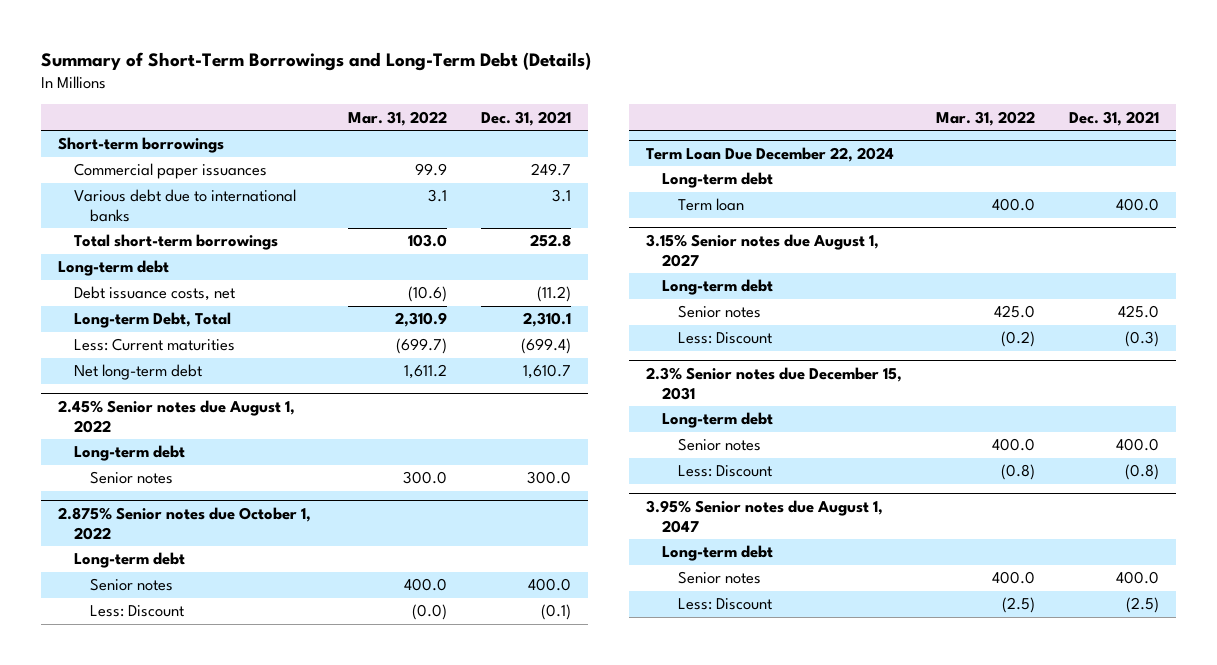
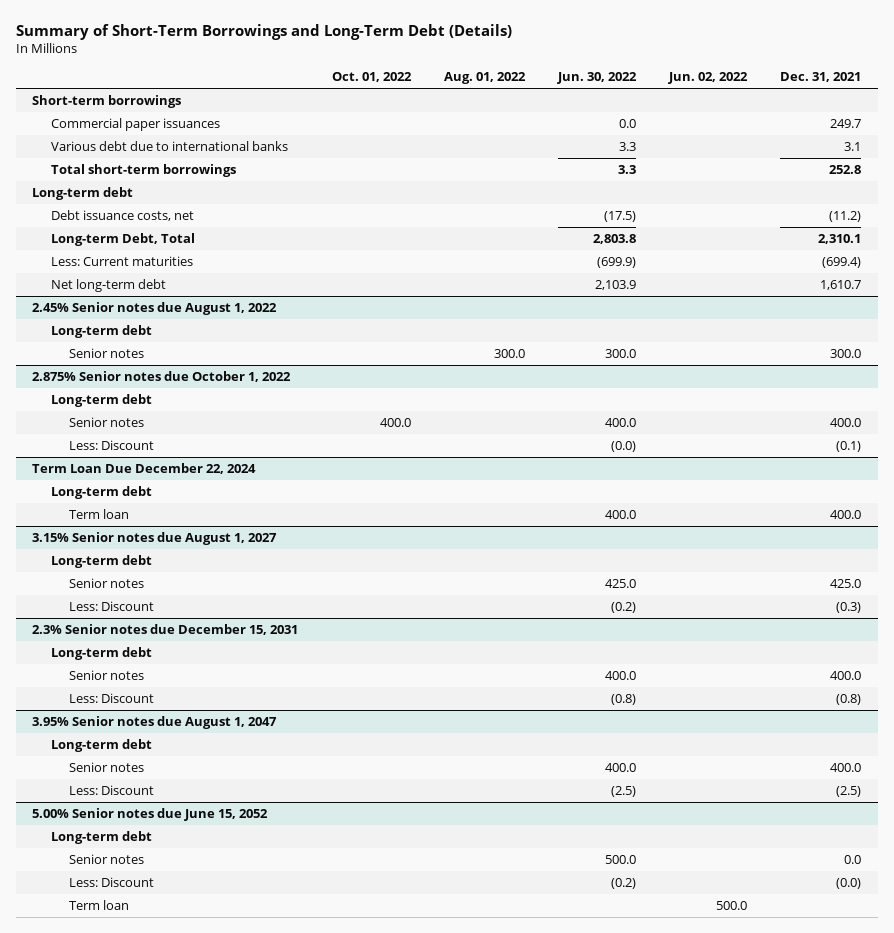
- | Mar. 31, 2022 | Dec. 31, 2021
+ | Oct. 01, 2022 | Aug. 01, 2022 | Jun. 30, 2022 | Jun. 02, 2022 | Dec. 31, 2021
+ 5.00% Senior notes due June 15, 2052
+ Long-term debt
+ Senior notes | | | 500.0 | | 0.0
+ Less: Discount | | | (0.2) | | (0.0)
+ Term loan | | | | 500.0 |

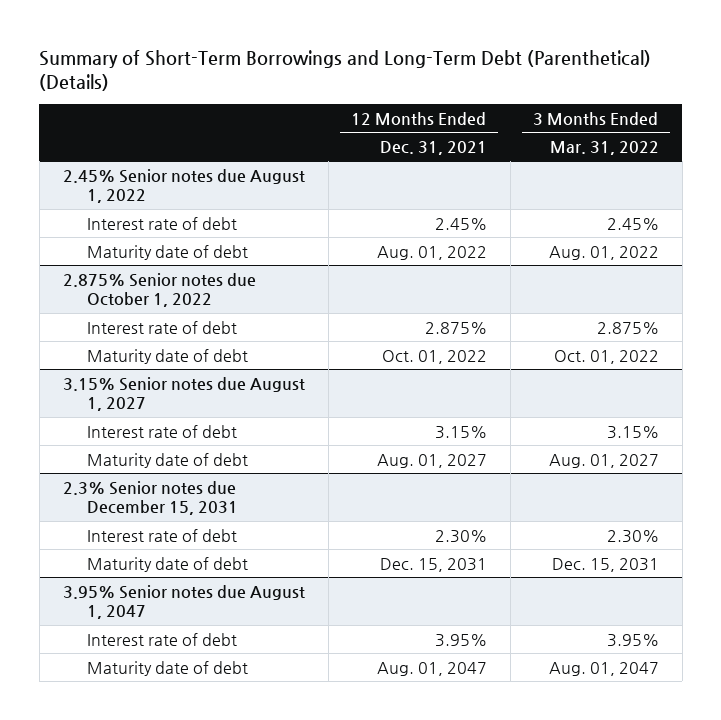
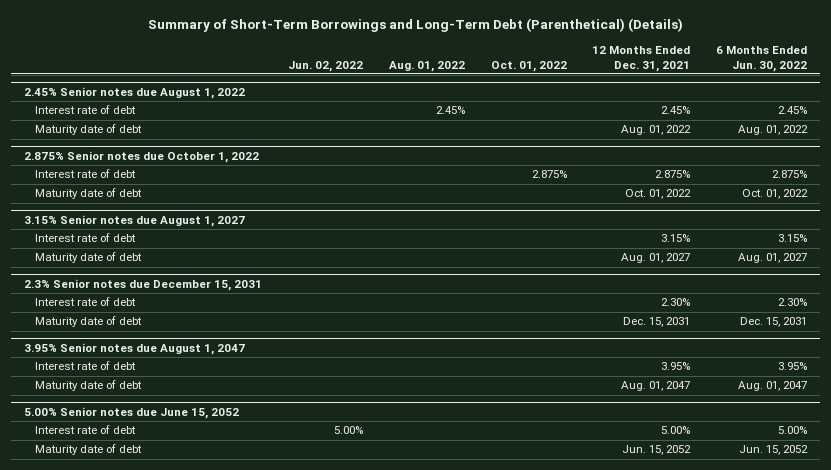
- | 12 Months Ended Dec. 31, 2021 | 3 Months Ended Mar. 31, 2022
+ | Jun. 02, 2022 | Aug. 01, 2022 | Oct. 01, 2022 | 12 Months Ended Dec. 31, 2021 | 6 Months Ended Jun. 30, 2022
+ 5.00% Senior notes due June 15, 2052
+ Interest rate of debt | 5.00% | | | 5.00% | 5.00%
+ Maturity date of debt | | | | Jun. 15, 2052 | Jun. 15, 2052

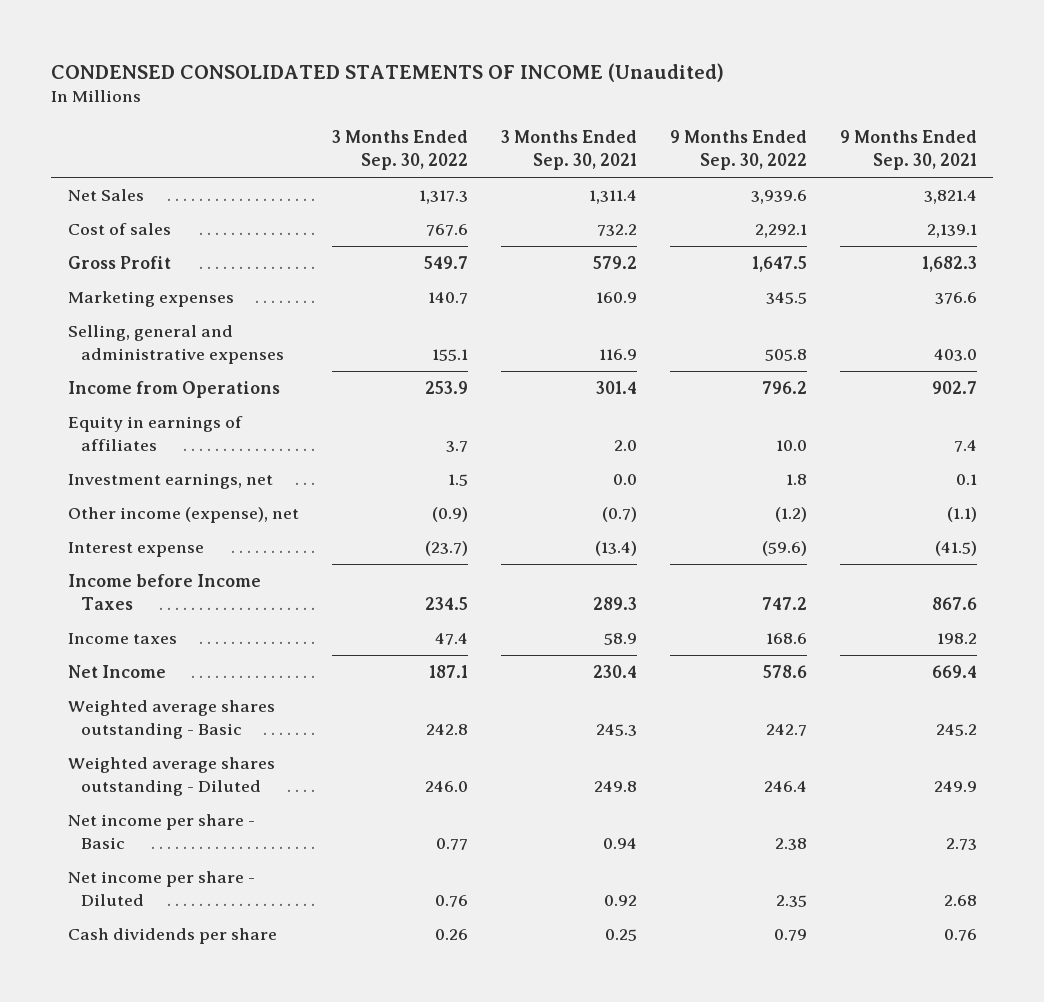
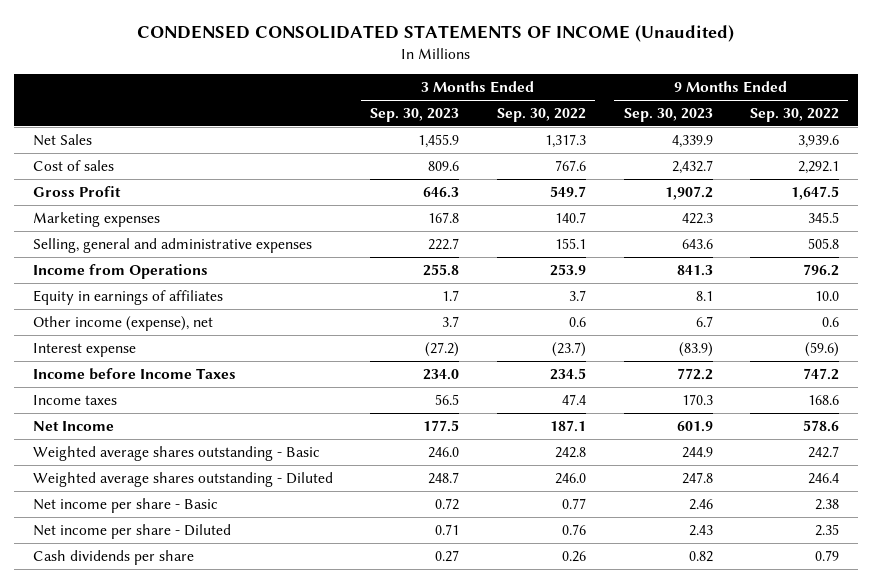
- | 3 Months Ended Sep. 30, 2022 | 3 Months Ended Sep. 30, 2021 | 9 Months Ended Sep. 30, 2022 | 9 Months Ended Sep. 30, 2021
+ | 3 Months Ended Sep. 30, 2023 | 3 Months Ended Sep. 30, 2022 | 9 Months Ended Sep. 30, 2023 | 9 Months Ended Sep. 30, 2022
- Investment earnings, net | 1.5 | 0.0 | 1.8 | 0.1
- Other income (expense), net | (0.9) | (0.7) | (1.2) | (1.1)
+ Other income (expense), net | 3.7 | 0.6 | 6.7 | 0.6

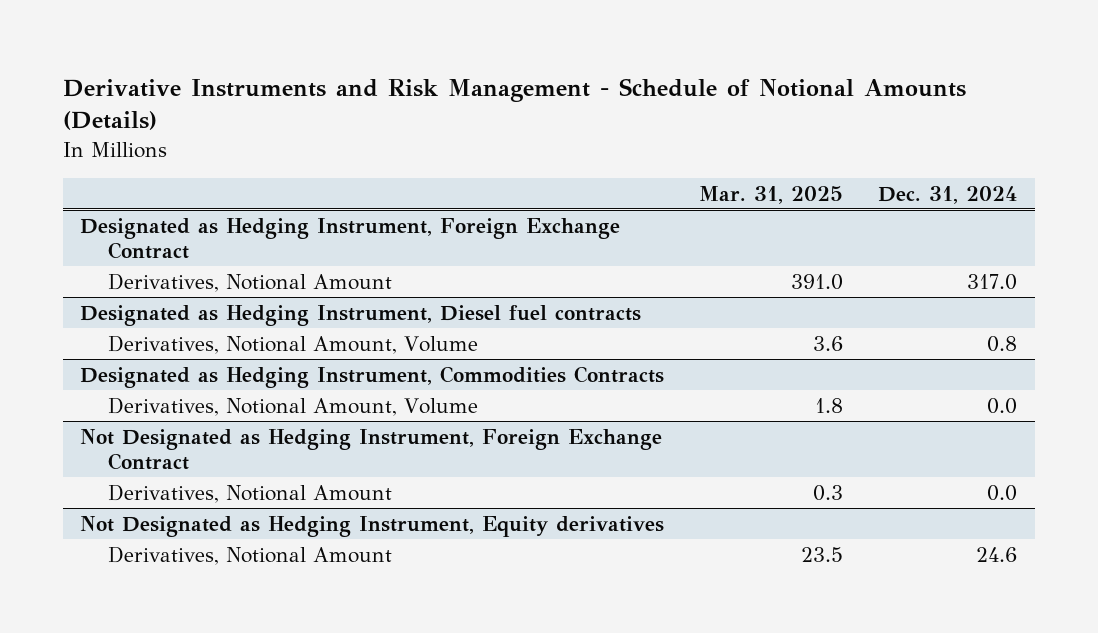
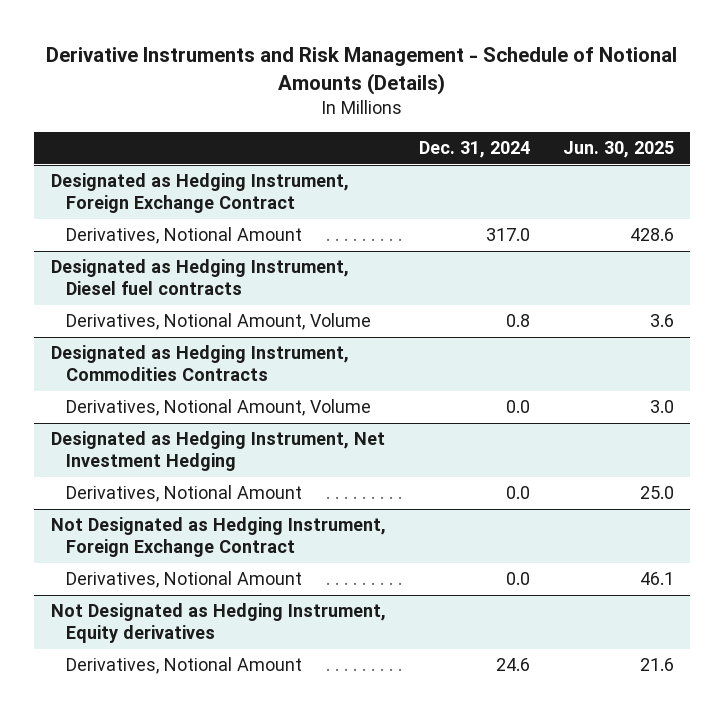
- | Mar. 31, 2025 | Dec. 31, 2024
+ | Dec. 31, 2024 | Jun. 30, 2025
+ Designated as Hedging Instrument, Net Investment Hedging
+ Derivatives, Notional Amount | 0.0 | 25.0

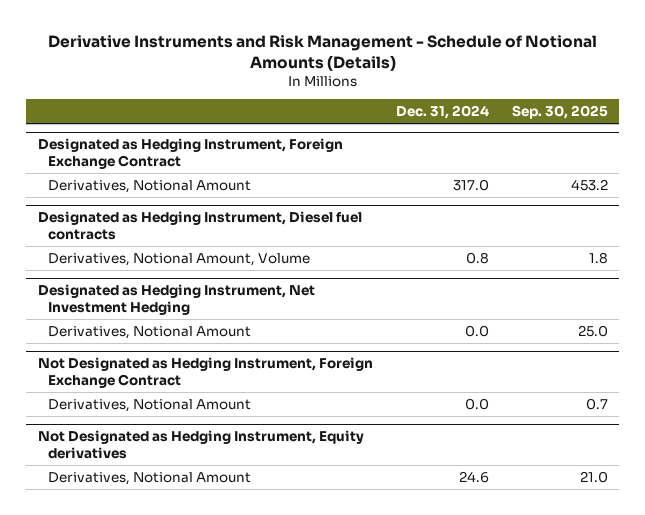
- | Dec. 31, 2024 | Jun. 30, 2025
+ | Dec. 31, 2024 | Sep. 30, 2025
- Designated as Hedging Instrument, Commodities Contracts
- Derivatives, Notional Amount, Volume | 0.0 | 3.0

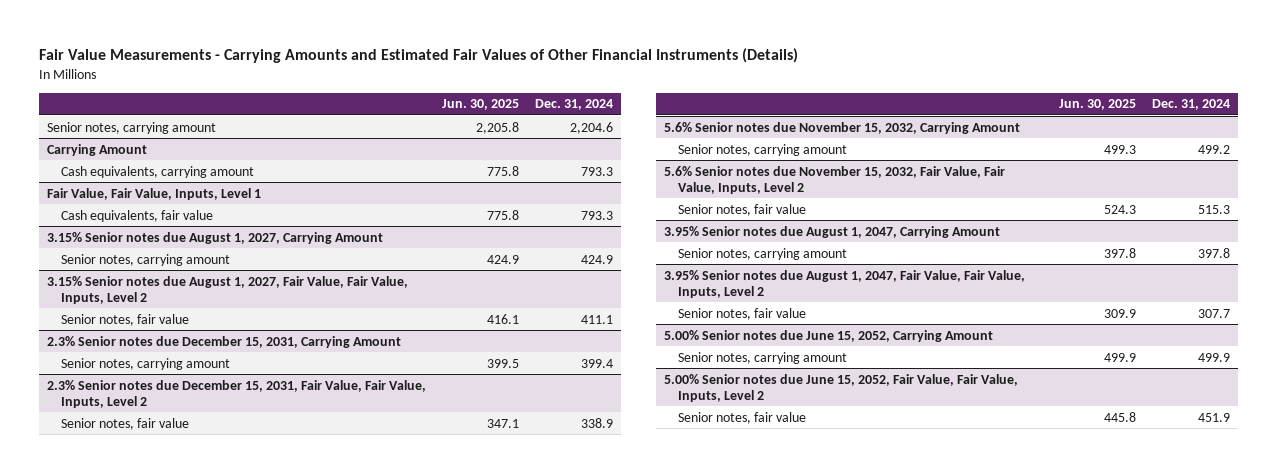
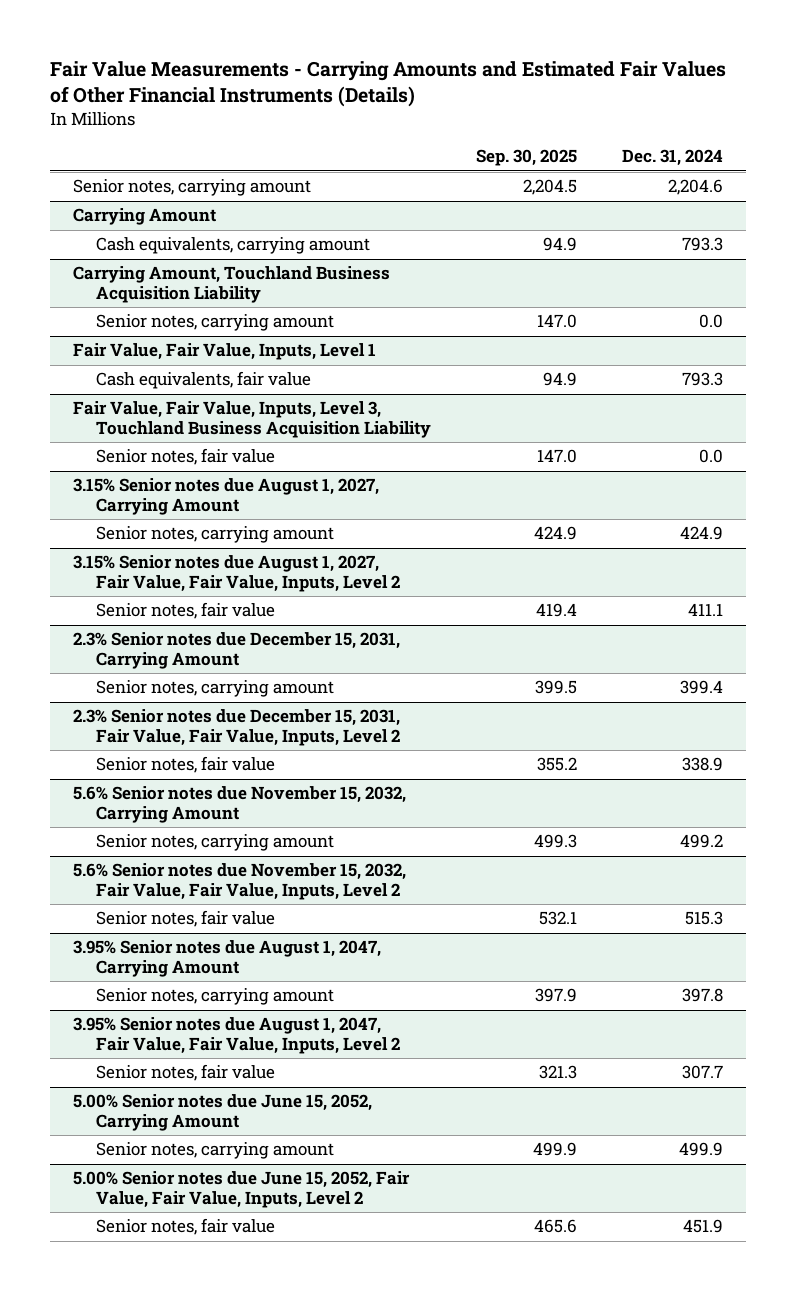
- | Jun. 30, 2025 | Dec. 31, 2024
+ | Sep. 30, 2025 | Dec. 31, 2024
+ Carrying Amount, Touchland Business Acquisition Liability
+ Senior notes, carrying amount | 147.0 | 0.0
+ Fair Value, Fair Value, Inputs, Level 3, Touchland Business Acquisition Liability
+ Senior notes, fair value | 147.0 | 0.0

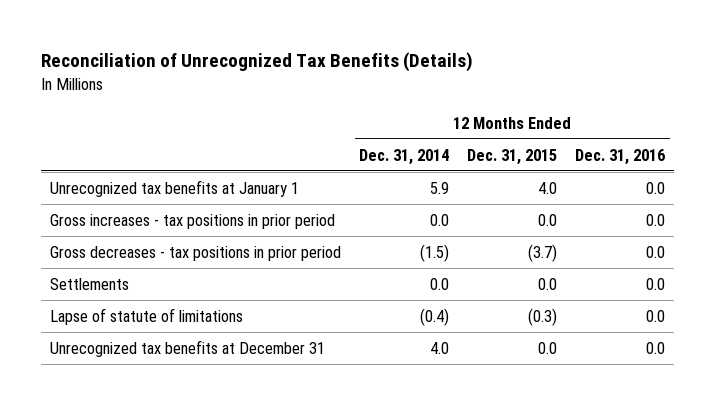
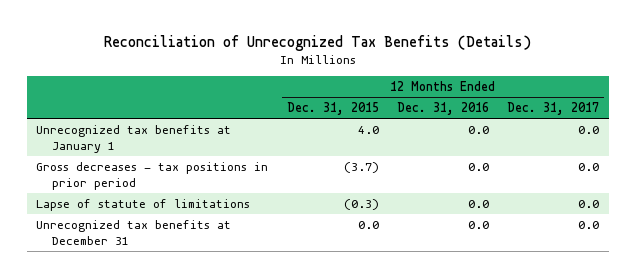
- | 12 Months Ended Dec. 31, 2014 | 12 Months Ended Dec. 31, 2015 | 12 Months Ended Dec. 31, 2016
+ | 12 Months Ended Dec. 31, 2015 | 12 Months Ended Dec. 31, 2016 | 12 Months Ended Dec. 31, 2017
- Gross increases - tax positions in prior period | 0.0 | 0.0 | 0.0
- Settlements | 0.0 | 0.0 | 0.0

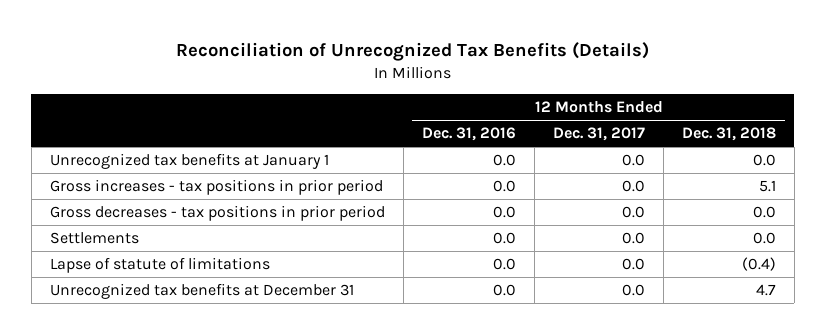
- | 12 Months Ended Dec. 31, 2015 | 12 Months Ended Dec. 31, 2016 | 12 Months Ended Dec. 31, 2017
+ | 12 Months Ended Dec. 31, 2016 | 12 Months Ended Dec. 31, 2017 | 12 Months Ended Dec. 31, 2018
+ Gross increases - tax positions in prior period | 0.0 | 0.0 | 5.1
+ Settlements | 0.0 | 0.0 | 0.0

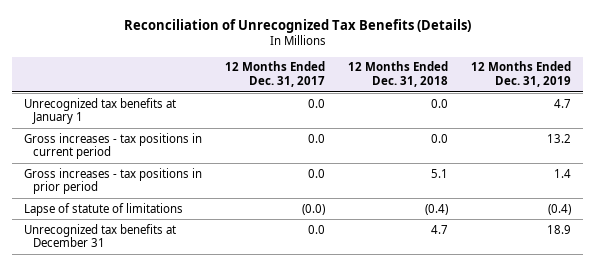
- | 12 Months Ended Dec. 31, 2016 | 12 Months Ended Dec. 31, 2017 | 12 Months Ended Dec. 31, 2018
+ | 12 Months Ended Dec. 31, 2017 | 12 Months Ended Dec. 31, 2018 | 12 Months Ended Dec. 31, 2019
+ Gross increases - tax positions in current period | 0.0 | 0.0 | 13.2
- Gross decreases - tax positions in prior period | 0.0 | 0.0 | 0.0
- Settlements | 0.0 | 0.0 | 0.0
- Lapse of statute of limitations | 0.0 | 0.0 | (0.4)
+ Lapse of statute of limitations | (0.0) | (0.4) | (0.4)

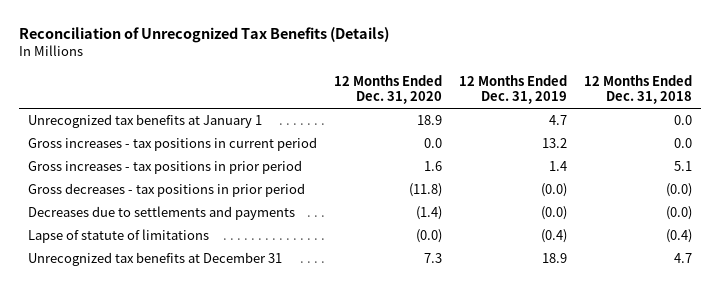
- | 12 Months Ended Dec. 31, 2017 | 12 Months Ended Dec. 31, 2018 | 12 Months Ended Dec. 31, 2019
+ | 12 Months Ended Dec. 31, 2020 | 12 Months Ended Dec. 31, 2019 | 12 Months Ended Dec. 31, 2018
+ Gross decreases - tax positions in prior period | (11.8) | (0.0) | (0.0)
+ Decreases due to settlements and payments | (1.4) | (0.0) | (0.0)

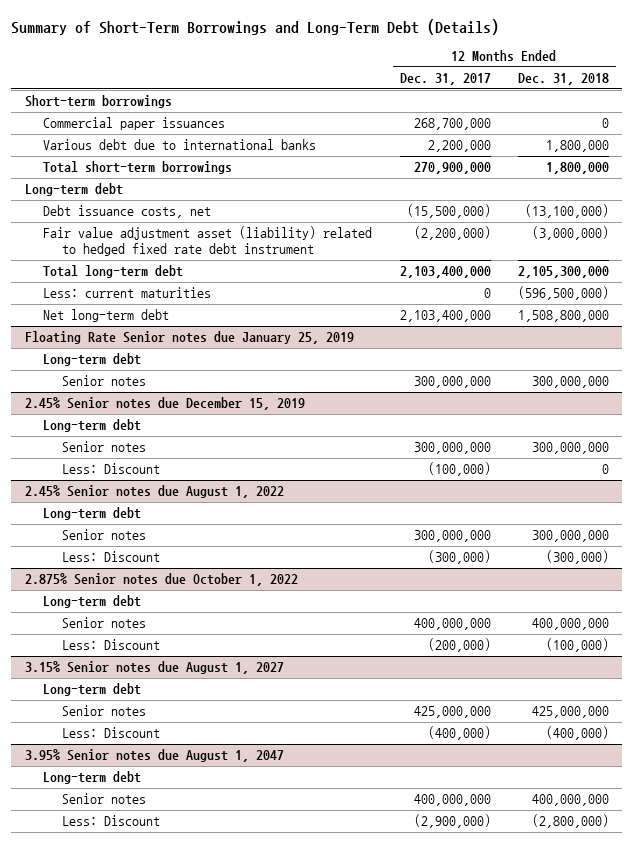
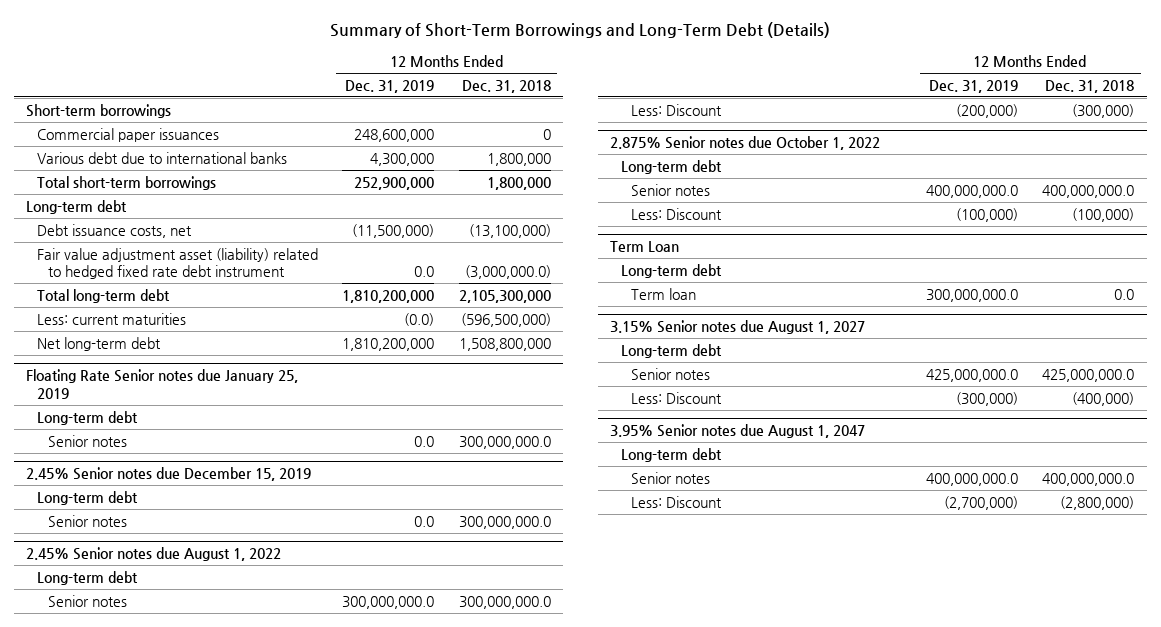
- | 12 Months Ended Dec. 31, 2017 | 12 Months Ended Dec. 31, 2018
+ | 12 Months Ended Dec. 31, 2019 | 12 Months Ended Dec. 31, 2018
- Fair value adjustment asset (liability) related to hedged fixed rate debt instrument | (2,200,000) | (3,000,000)
+ Fair value adjustment asset (liability) related to hedged fixed rate debt instrument | 0.0 | (3,000,000.0)
@ Floating Rate Senior notes due January 25, 2019
- Senior notes | 300,000,000 | 300,000,000
+ Senior notes | 0.0 | 300,000,000.0
@ 2.45% Senior notes due December 15, 2019
- Senior notes | 300,000,000 | 300,000,000
- Less: Discount | (100,000) | 0
+ Senior notes | 0.0 | 300,000,000.0
@ 2.45% Senior notes due August 1, 2022
- Senior notes | 300,000,000 | 300,000,000
+ Senior notes | 300,000,000.0 | 300,000,000.0
@ 2.875% Senior notes due October 1, 2022
- Senior notes | 400,000,000 | 400,000,000
+ Senior notes | 400,000,000.0 | 400,000,000.0
+ Term Loan
+ Long-term debt
+ Term loan | 300,000,000.0 | 0.0
@ 3.15% Senior notes due August 1, 2027
- Senior notes | 425,000,000 | 425,000,000
+ Senior notes | 425,000,000.0 | 425,000,000.0
@ 3.95% Senior notes due August 1, 2047
- Senior notes | 400,000,000 | 400,000,000
+ Senior notes | 400,000,000.0 | 400,000,000.0

